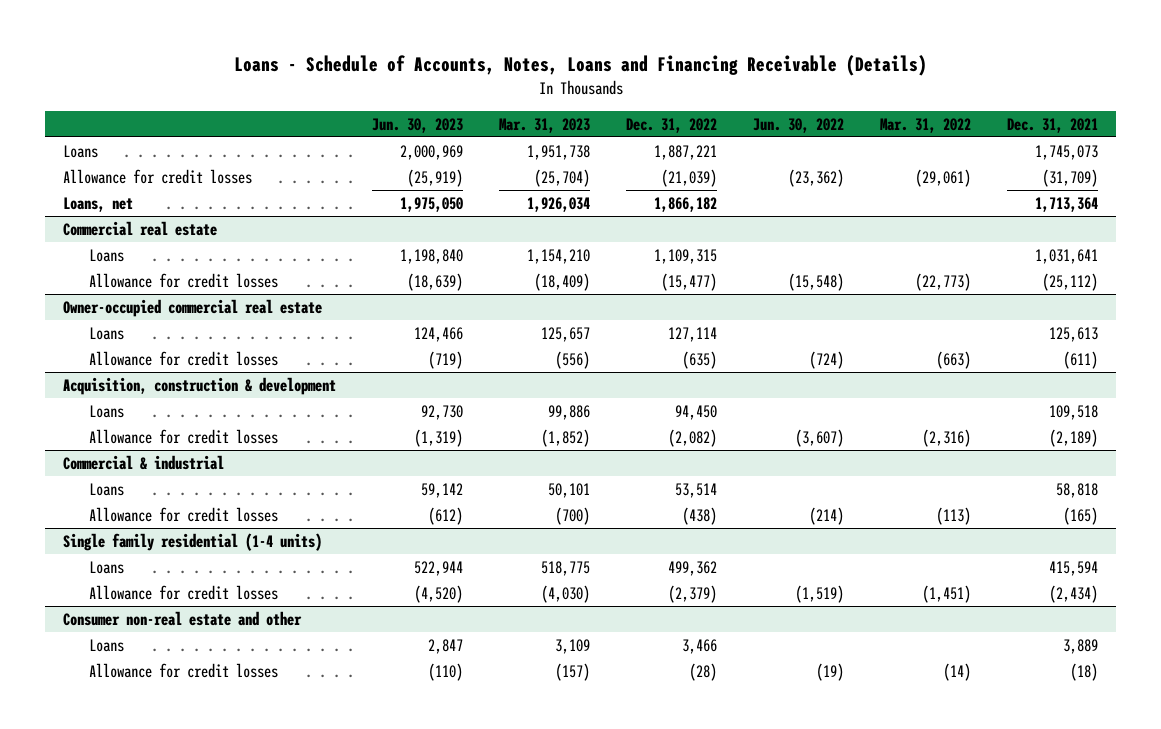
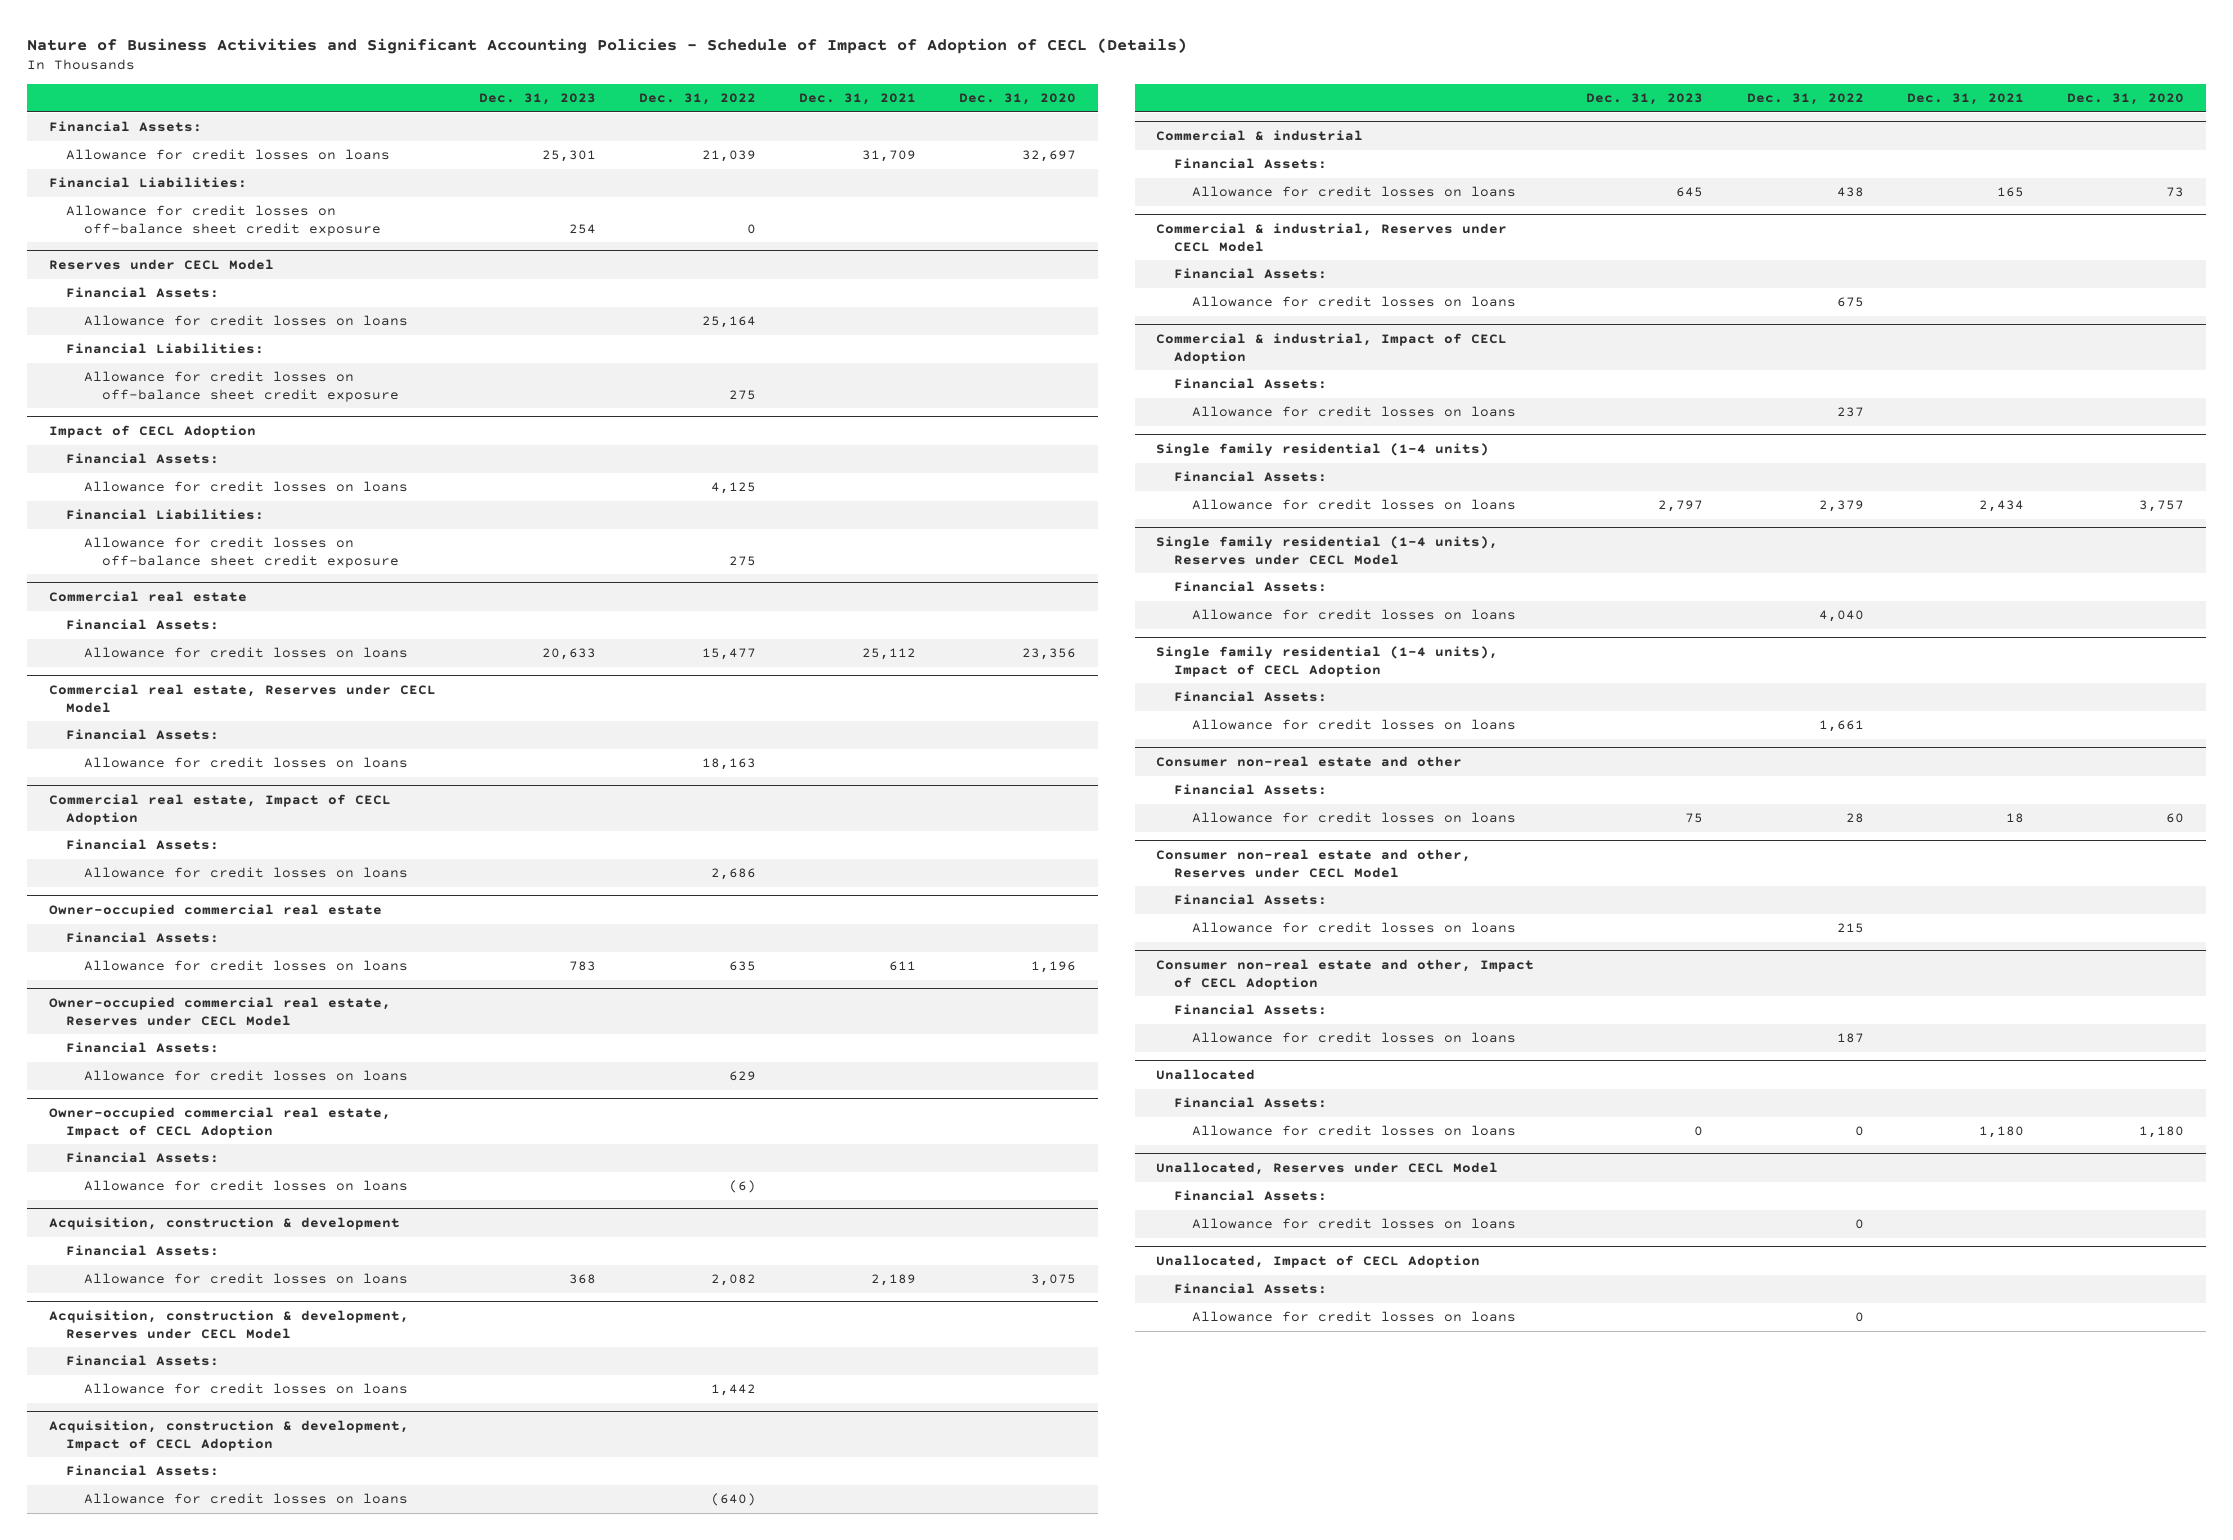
- Loans - Schedule of Accounts, Notes, Loans and Financing Receivable (Details)
+ Nature of Business Activities and Significant Accounting Policies - Schedule of Impact of Adoption of CECL (Details)
- | Jun. 30, 2023 | Mar. 31, 2023 | Dec. 31, 2022 | Jun. 30, 2022 | Mar. 31, 2022 | Dec. 31, 2021
+ | Dec. 31, 2023 | Dec. 31, 2022 | Dec. 31, 2021 | Dec. 31, 2020
- Loans | 2,000,969 | 1,951,738 | 1,887,221 | | | 1,745,073
- Allowance for credit losses | (25,919) | (25,704) | (21,039) | (23,362) | (29,061) | (31,709)
- Loans, net | 1,975,050 | 1,926,034 | 1,866,182 | | | 1,713,364
+ Financial Assets:
+ Allowance for credit losses on loans | 25,301 | 21,039 | 31,709 | 32,697
+ Financial Liabilities:
+ Allowance for credit losses on off-balance sheet credit exposure | 254 | 0 | |
+ Reserves under CECL Model
+ Financial Assets:
+ Allowance for credit losses on loans | | 25,164 | |
+ Financial Liabilities:
+ Allowance for credit losses on off-balance sheet credit exposure | | 275 | |
+ Impact of CECL Adoption
+ Financial Assets:
+ Allowance for credit losses on loans | | 4,125 | |
+ Financial Liabilities:
+ Allowance for credit losses on off-balance sheet credit exposure | | 275 | |
@ Commercial real estate
- Loans | 1,198,840 | 1,154,210 | 1,109,315 | | | 1,031,641
- Allowance for credit losses | (18,639) | (18,409) | (15,477) | (15,548) | (22,773) | (25,112)
+ Financial Assets:
+ Allowance for credit losses on loans | 20,633 | 15,477 | 25,112 | 23,356
+ Commercial real estate, Reserves under CECL Model
+ Financial Assets:
+ Allowance for credit losses on loans | | 18,163 | |
+ Commercial real estate, Impact of CECL Adoption
+ Financial Assets:
+ Allowance for credit losses on loans | | 2,686 | |
@ Owner-occupied commercial real estate
- Loans | 124,466 | 125,657 | 127,114 | | | 125,613
- Allowance for credit losses | (719) | (556) | (635) | (724) | (663) | (611)
+ Financial Assets:
+ Allowance for credit losses on loans | 783 | 635 | 611 | 1,196
+ Owner-occupied commercial real estate, Reserves under CECL Model
+ Financial Assets:
+ Allowance for credit losses on loans | | 629 | |
+ Owner-occupied commercial real estate, Impact of CECL Adoption
+ Financial Assets:
+ Allowance for credit losses on loans | | (6) | |
@ Acquisition, construction & development
- Loans | 92,730 | 99,886 | 94,450 | | | 109,518
- Allowance for credit losses | (1,319) | (1,852) | (2,082) | (3,607) | (2,316) | (2,189)
+ Financial Assets:
+ Allowance for credit losses on loans | 368 | 2,082 | 2,189 | 3,075
+ Acquisition, construction & development, Reserves under CECL Model
+ Financial Assets:
+ Allowance for credit losses on loans | | 1,442 | |
+ Acquisition, construction & development, Impact of CECL Adoption
+ Financial Assets:
+ Allowance for credit losses on loans | | (640) | |
@ Commercial & industrial
- Loans | 59,142 | 50,101 | 53,514 | | | 58,818
- Allowance for credit losses | (612) | (700) | (438) | (214) | (113) | (165)
+ Financial Assets:
+ Allowance for credit losses on loans | 645 | 438 | 165 | 73
+ Commercial & industrial, Reserves under CECL Model
+ Financial Assets:
+ Allowance for credit losses on loans | | 675 | |
+ Commercial & industrial, Impact of CECL Adoption
+ Financial Assets:
+ Allowance for credit losses on loans | | 237 | |
@ Single family residential (1-4 units)
- Loans | 522,944 | 518,775 | 499,362 | | | 415,594
- Allowance for credit losses | (4,520) | (4,030) | (2,379) | (1,519) | (1,451) | (2,434)
+ Financial Assets:
+ Allowance for credit losses on loans | 2,797 | 2,379 | 2,434 | 3,757
+ Single family residential (1-4 units), Reserves under CECL Model
+ Financial Assets:
+ Allowance for credit losses on loans | | 4,040 | |
+ Single family residential (1-4 units), Impact of CECL Adoption
+ Financial Assets:
+ Allowance for credit losses on loans | | 1,661 | |
@ Consumer non-real estate and other
- Loans | 2,847 | 3,109 | 3,466 | | | 3,889
- Allowance for credit losses | (110) | (157) | (28) | (19) | (14) | (18)
+ Financial Assets:
+ Allowance for credit losses on loans | 75 | 28 | 18 | 60
+ Consumer non-real estate and other, Reserves under CECL Model
+ Financial Assets:
+ Allowance for credit losses on loans | | 215 | |
+ Consumer non-real estate and other, Impact of CECL Adoption
+ Financial Assets:
+ Allowance for credit losses on loans | | 187 | |
+ Unallocated
+ Financial Assets:
+ Allowance for credit losses on loans | 0 | 0 | 1,180 | 1,180
+ Unallocated, Reserves under CECL Model
+ Financial Assets:
+ Allowance for credit losses on loans | | 0 | |
+ Unallocated, Impact of CECL Adoption
+ Financial Assets:
+ Allowance for credit losses on loans | | 0 | |

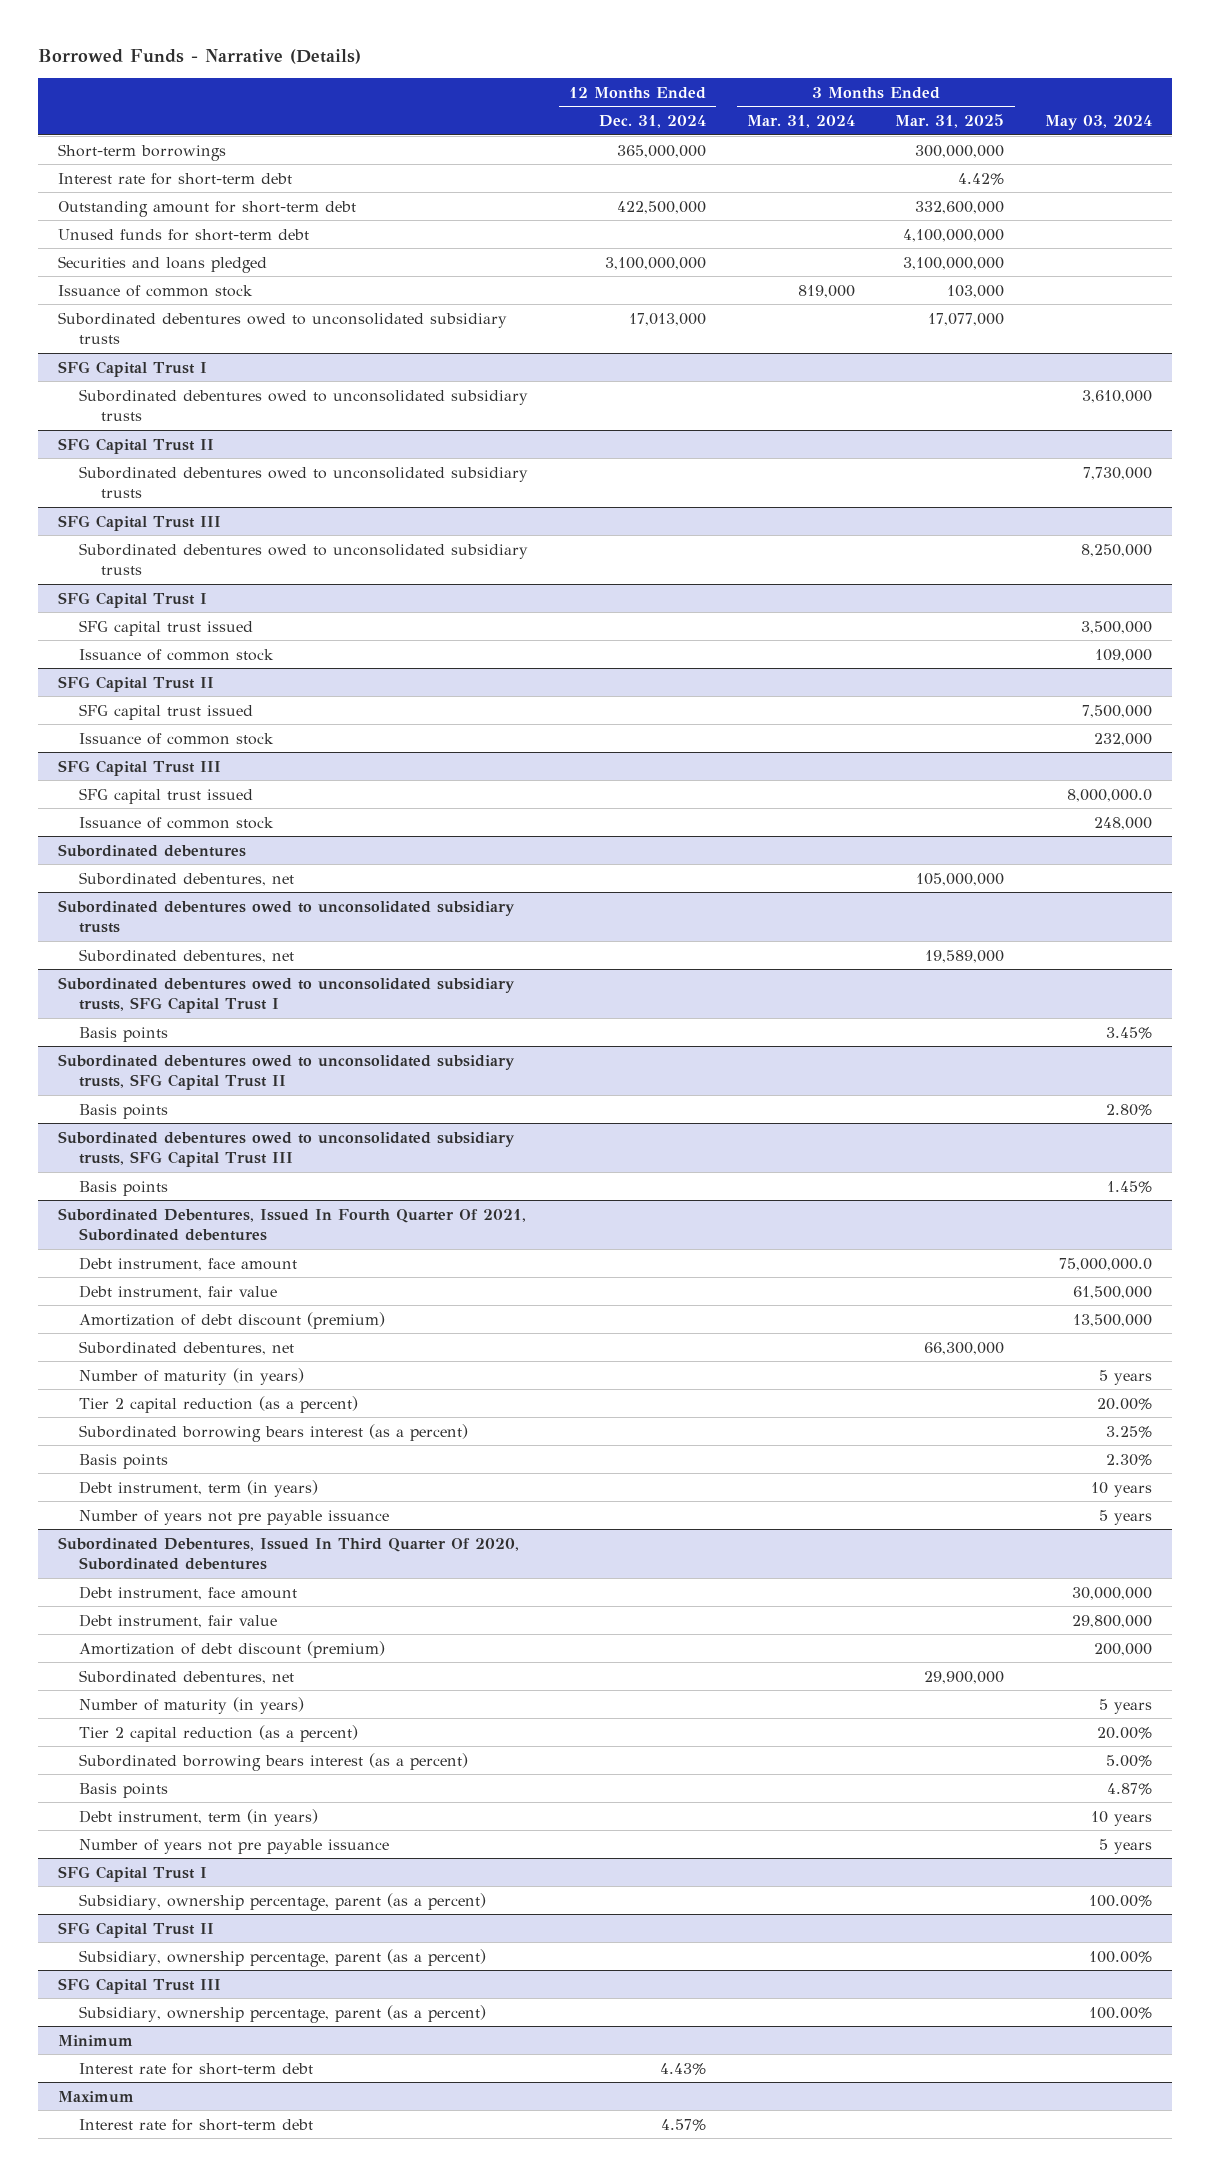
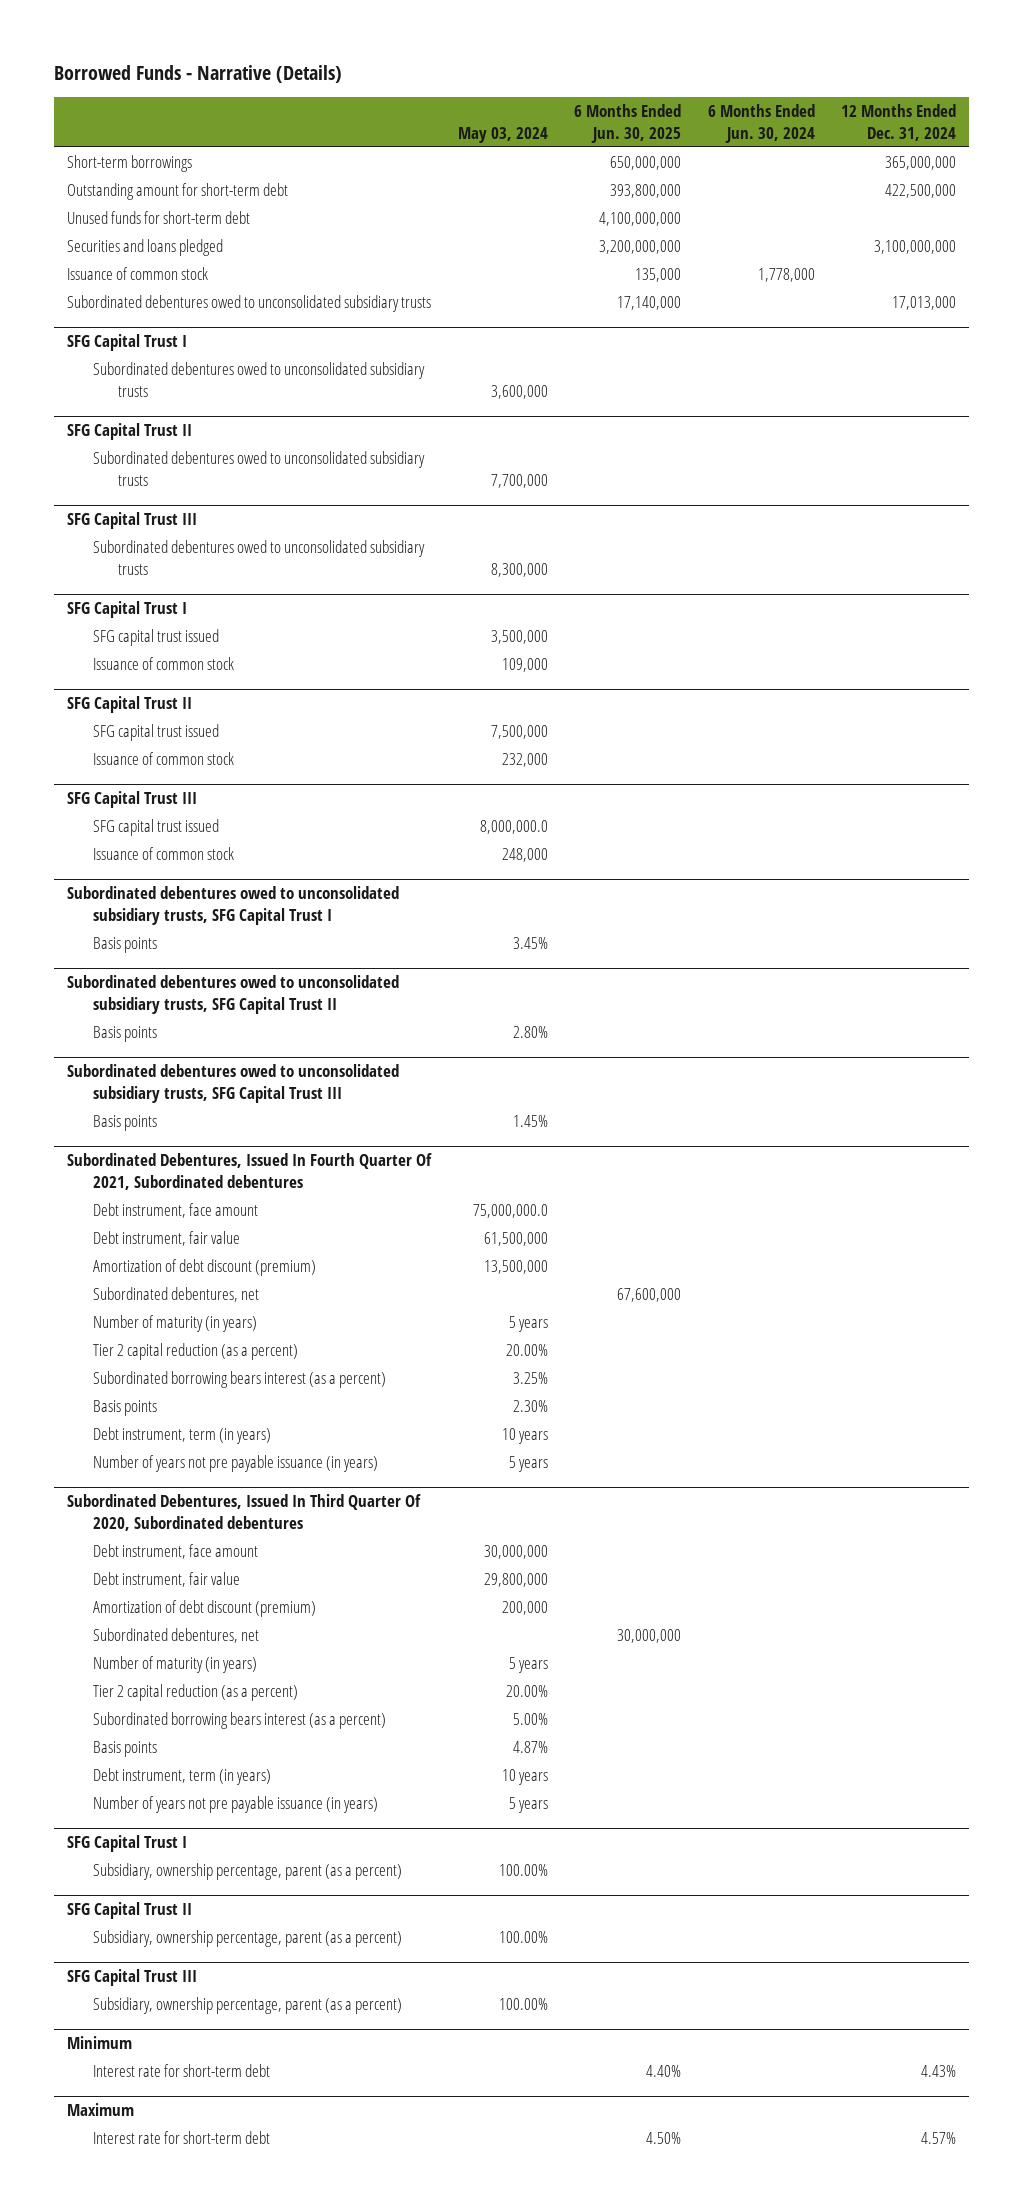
- | 12 Months Ended Dec. 31, 2024 | 3 Months Ended Mar. 31, 2024 | 3 Months Ended Mar. 31, 2025 | May 03, 2024
+ | May 03, 2024 | 6 Months Ended Jun. 30, 2025 | 6 Months Ended Jun. 30, 2024 | 12 Months Ended Dec. 31, 2024
- Interest rate for short-term debt | | | 4.42% |
@ SFG Capital Trust I
- Subordinated debentures owed to unconsolidated subsidiary trusts | | | | 3,610,000
+ Subordinated debentures owed to unconsolidated subsidiary trusts | 3,600,000 | | |
@ SFG Capital Trust II
- Subordinated debentures owed to unconsolidated subsidiary trusts | | | | 7,730,000
+ Subordinated debentures owed to unconsolidated subsidiary trusts | 7,700,000 | | |
@ SFG Capital Trust III
- Subordinated debentures owed to unconsolidated subsidiary trusts | | | | 8,250,000
+ Subordinated debentures owed to unconsolidated subsidiary trusts | 8,300,000 | | |
- Subordinated debentures
- Subordinated debentures, net | | | 105,000,000 |
- Subordinated debentures owed to unconsolidated subsidiary trusts
- Subordinated debentures, net | | | 19,589,000 |
@ Subordinated Debentures, Issued In Fourth Quarter Of 2021, Subordinated debentures
- Number of years not pre payable issuance | | | | 5 years
+ Number of years not pre payable issuance (in years) | 5 years | | |
@ Subordinated Debentures, Issued In Third Quarter Of 2020, Subordinated debentures
- Number of years not pre payable issuance | | | | 5 years
+ Number of years not pre payable issuance (in years) | 5 years | | |

